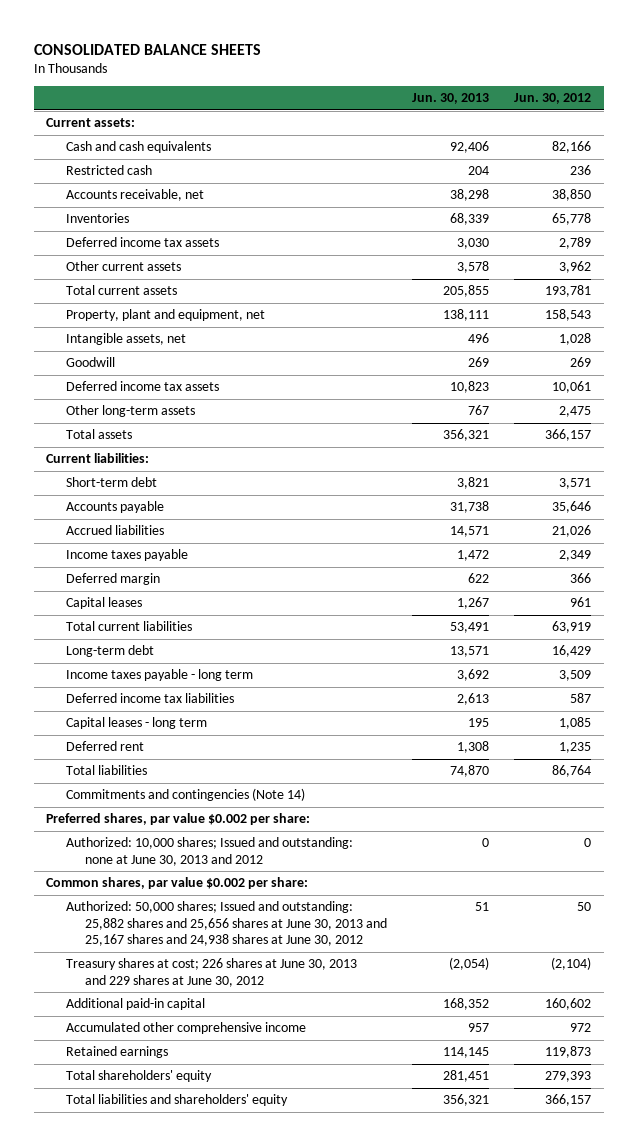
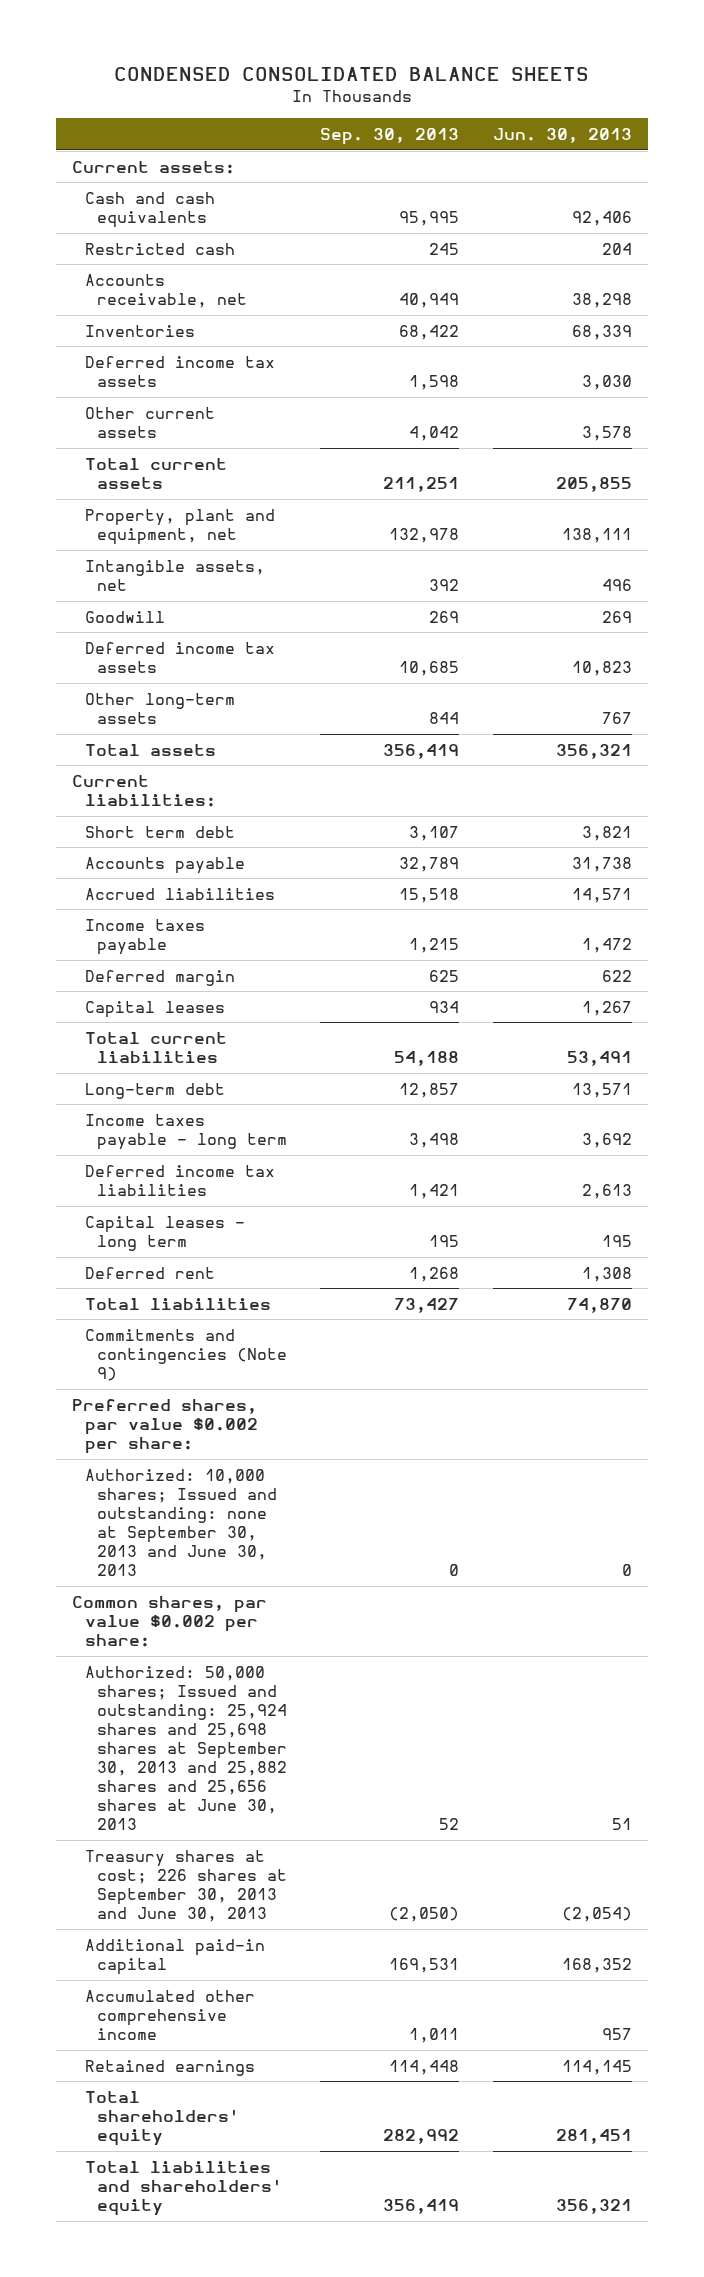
- CONSOLIDATED BALANCE SHEETS
+ CONDENSED CONSOLIDATED BALANCE SHEETS
- | Jun. 30, 2013 | Jun. 30, 2012
+ | Sep. 30, 2013 | Jun. 30, 2013
- Short-term debt | 3,821 | 3,571
+ Short term debt | 3,107 | 3,821
- Commitments and contingencies (Note 14)
+ Commitments and contingencies (Note 9)
- Authorized: 10,000 shares; Issued and outstanding: none at June 30, 2013 and 2012 | 0 | 0
+ Authorized: 10,000 shares; Issued and outstanding: none at September 30, 2013 and June 30, 2013 | 0 | 0
- Authorized: 50,000 shares; Issued and outstanding: 25,882 shares and 25,656 shares at June 30, 2013 and 25,167 shares and 24,938 shares at June 30, 2012 | 51 | 50
- Treasury shares at cost; 226 shares at June 30, 2013 and 229 shares at June 30, 2012 | (2,054) | (2,104)
+ Authorized: 50,000 shares; Issued and outstanding: 25,924 shares and 25,698 shares at September 30, 2013 and 25,882 shares and 25,656 shares at June 30, 2013 | 52 | 51
+ Treasury shares at cost; 226 shares at September 30, 2013 and June 30, 2013 | (2,050) | (2,054)

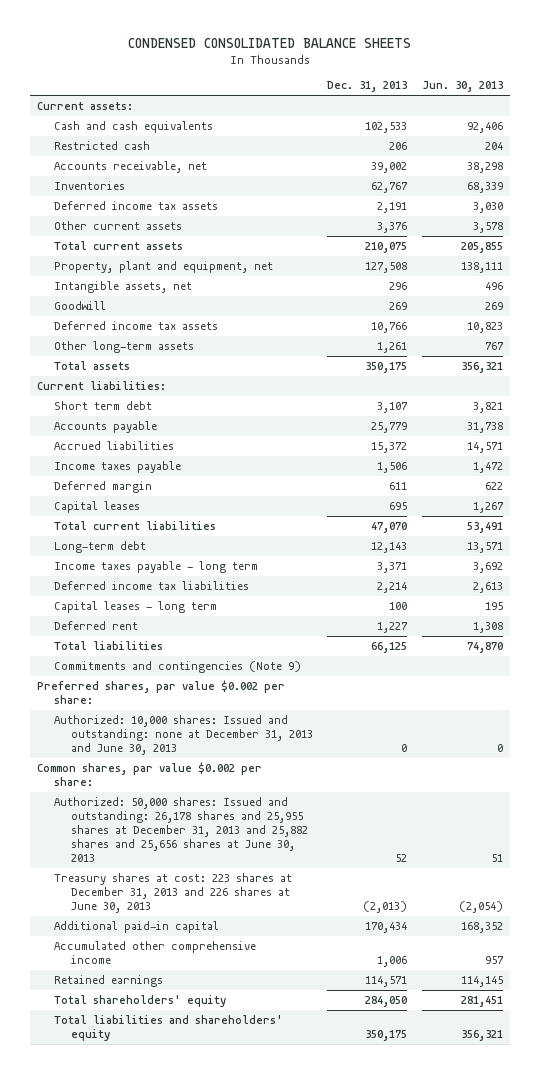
- | Sep. 30, 2013 | Jun. 30, 2013
+ | Dec. 31, 2013 | Jun. 30, 2013
- Authorized: 10,000 shares; Issued and outstanding: none at September 30, 2013 and June 30, 2013 | 0 | 0
+ Authorized: 10,000 shares: Issued and outstanding: none at December 31, 2013 and June 30, 2013 | 0 | 0
- Authorized: 50,000 shares; Issued and outstanding: 25,924 shares and 25,698 shares at September 30, 2013 and 25,882 shares and 25,656 shares at June 30, 2013 | 52 | 51
- Treasury shares at cost; 226 shares at September 30, 2013 and June 30, 2013 | (2,050) | (2,054)
+ Authorized: 50,000 shares: Issued and outstanding: 26,178 shares and 25,955 shares at December 31, 2013 and 25,882 shares and 25,656 shares at June 30, 2013 | 52 | 51
+ Treasury shares at cost: 223 shares at December 31, 2013 and 226 shares at June 30, 2013 | (2,013) | (2,054)

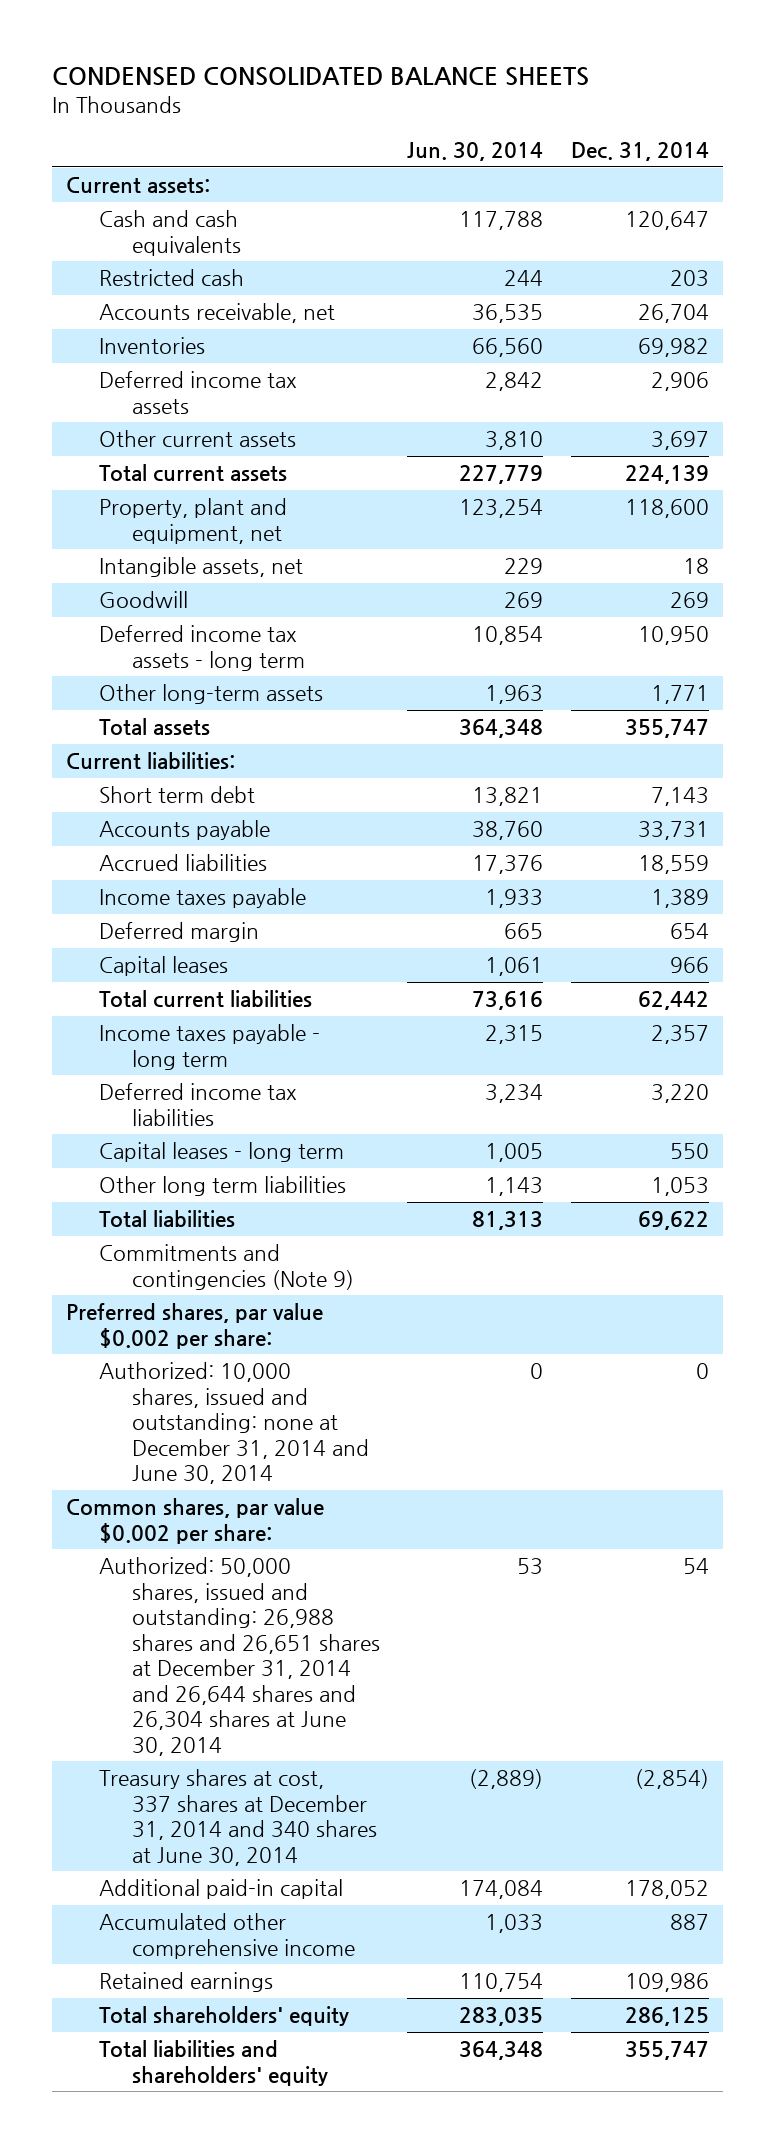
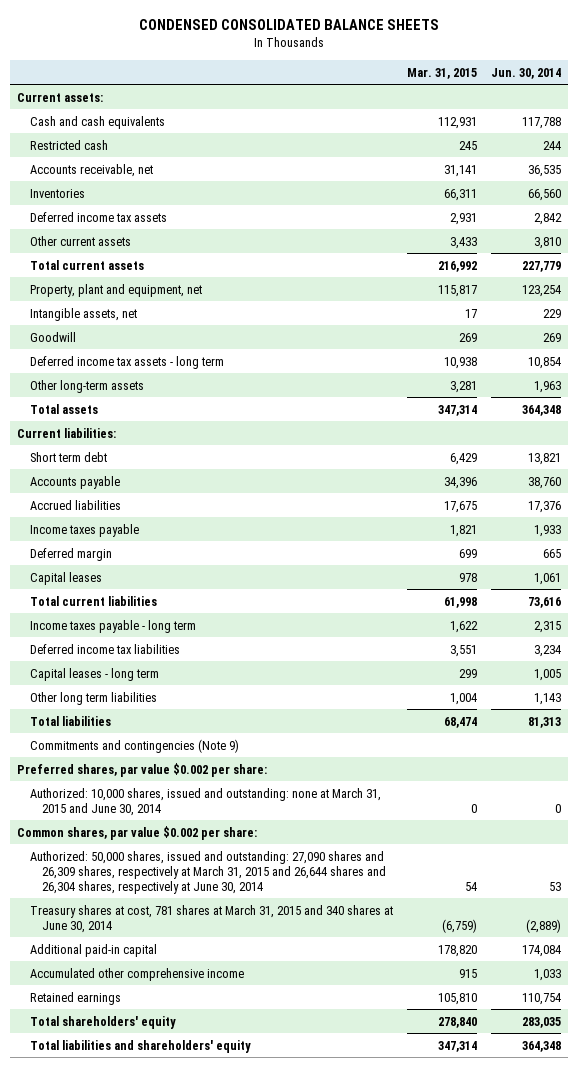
- | Jun. 30, 2014 | Dec. 31, 2014
+ | Mar. 31, 2015 | Jun. 30, 2014
- Authorized: 10,000 shares, issued and outstanding: none at December 31, 2014 and June 30, 2014 | 0 | 0
+ Authorized: 10,000 shares, issued and outstanding: none at March 31, 2015 and June 30, 2014 | 0 | 0
- Authorized: 50,000 shares, issued and outstanding: 26,988 shares and 26,651 shares at December 31, 2014 and 26,644 shares and 26,304 shares at June 30, 2014 | 53 | 54
- Treasury shares at cost, 337 shares at December 31, 2014 and 340 shares at June 30, 2014 | (2,889) | (2,854)
+ Authorized: 50,000 shares, issued and outstanding: 27,090 shares and 26,309 shares, respectively at March 31, 2015 and 26,644 shares and 26,304 shares, respectively at June 30, 2014 | 54 | 53
+ Treasury shares at cost, 781 shares at March 31, 2015 and 340 shares at June 30, 2014 | (6,759) | (2,889)

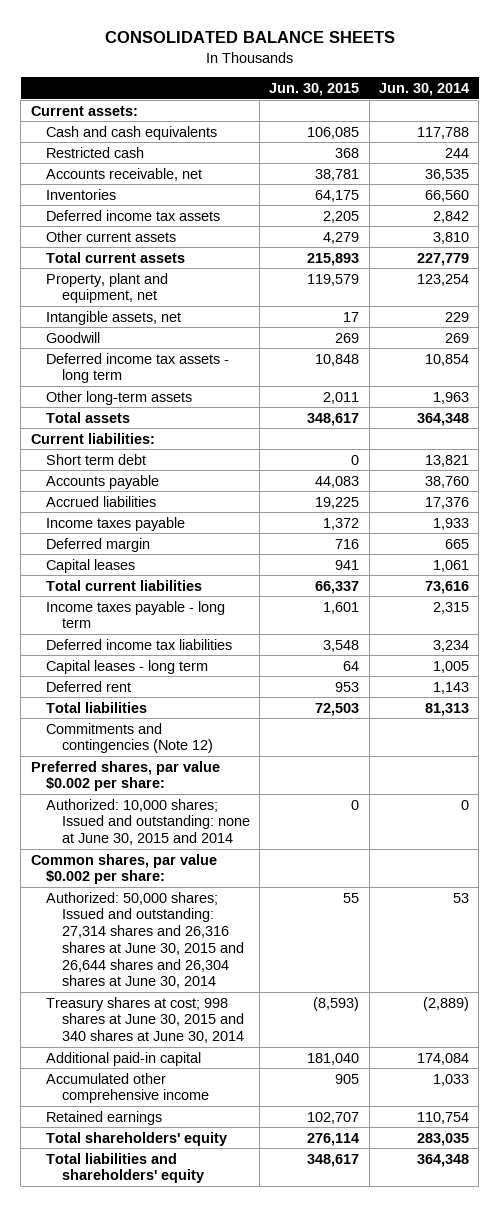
- CONDENSED CONSOLIDATED BALANCE SHEETS
+ CONSOLIDATED BALANCE SHEETS
- | Mar. 31, 2015 | Jun. 30, 2014
+ | Jun. 30, 2015 | Jun. 30, 2014
- Other long term liabilities | 1,004 | 1,143
+ Deferred rent | 953 | 1,143
- Commitments and contingencies (Note 9)
+ Commitments and contingencies (Note 12)
- Authorized: 10,000 shares, issued and outstanding: none at March 31, 2015 and June 30, 2014 | 0 | 0
+ Authorized: 10,000 shares; Issued and outstanding: none at June 30, 2015 and 2014 | 0 | 0
- Authorized: 50,000 shares, issued and outstanding: 27,090 shares and 26,309 shares, respectively at March 31, 2015 and 26,644 shares and 26,304 shares, respectively at June 30, 2014 | 54 | 53
- Treasury shares at cost, 781 shares at March 31, 2015 and 340 shares at June 30, 2014 | (6,759) | (2,889)
+ Authorized: 50,000 shares; Issued and outstanding: 27,314 shares and 26,316 shares at June 30, 2015 and 26,644 shares and 26,304 shares at June 30, 2014 | 55 | 53
+ Treasury shares at cost; 998 shares at June 30, 2015 and 340 shares at June 30, 2014 | (8,593) | (2,889)

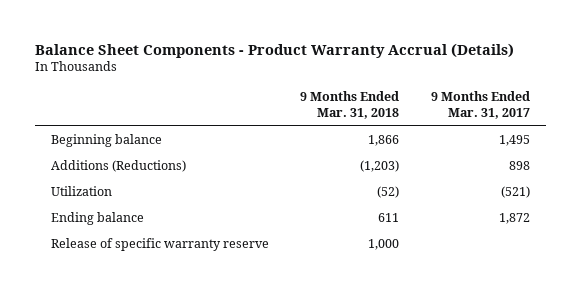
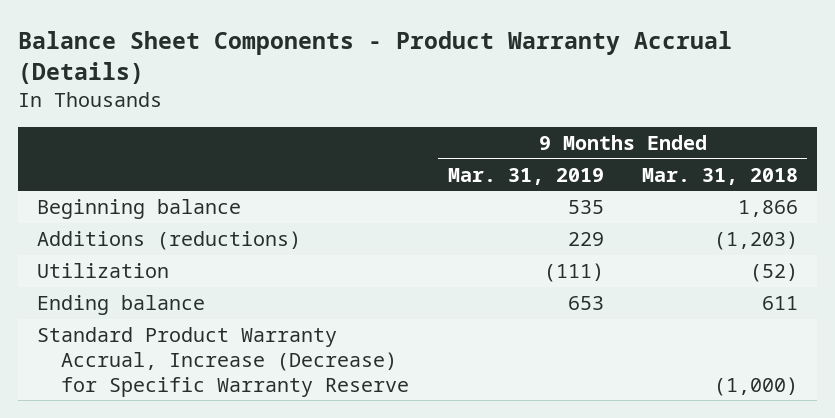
- | 9 Months Ended Mar. 31, 2018 | 9 Months Ended Mar. 31, 2017
+ | 9 Months Ended Mar. 31, 2019 | 9 Months Ended Mar. 31, 2018
- Additions (Reductions) | (1,203) | 898
+ Additions (reductions) | 229 | (1,203)
- Release of specific warranty reserve | 1,000 |
+ Standard Product Warranty Accrual, Increase (Decrease) for Specific Warranty Reserve | | (1,000)

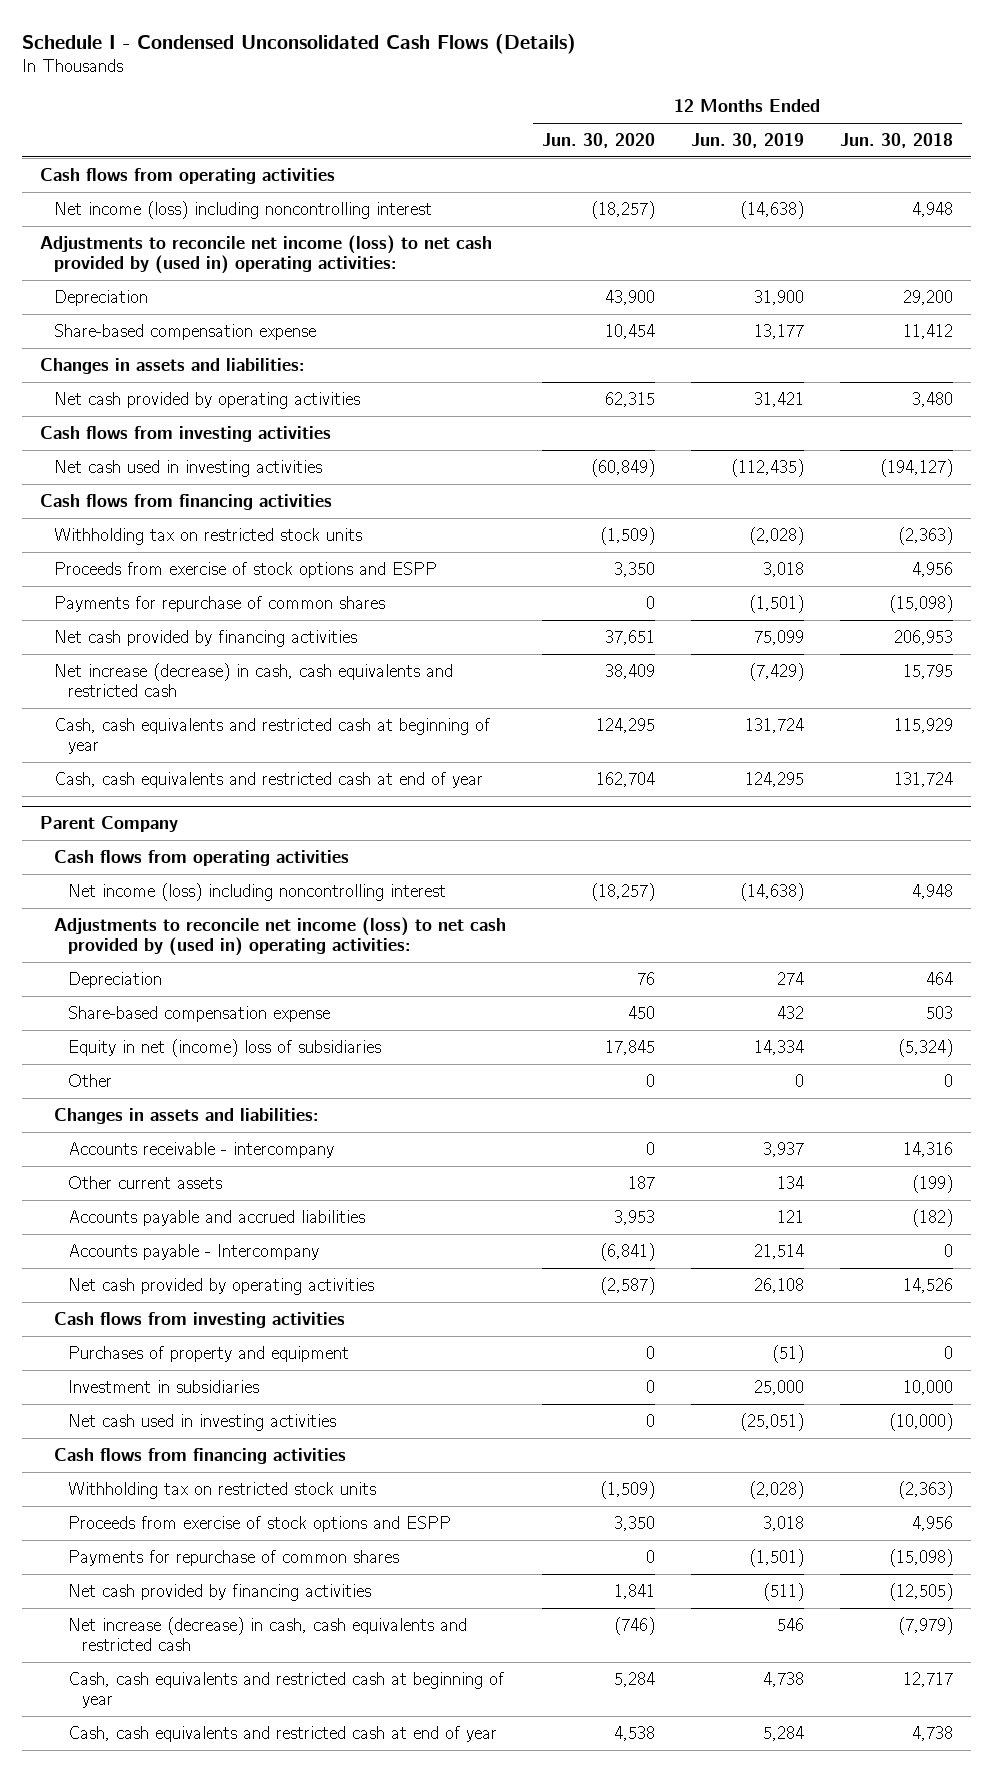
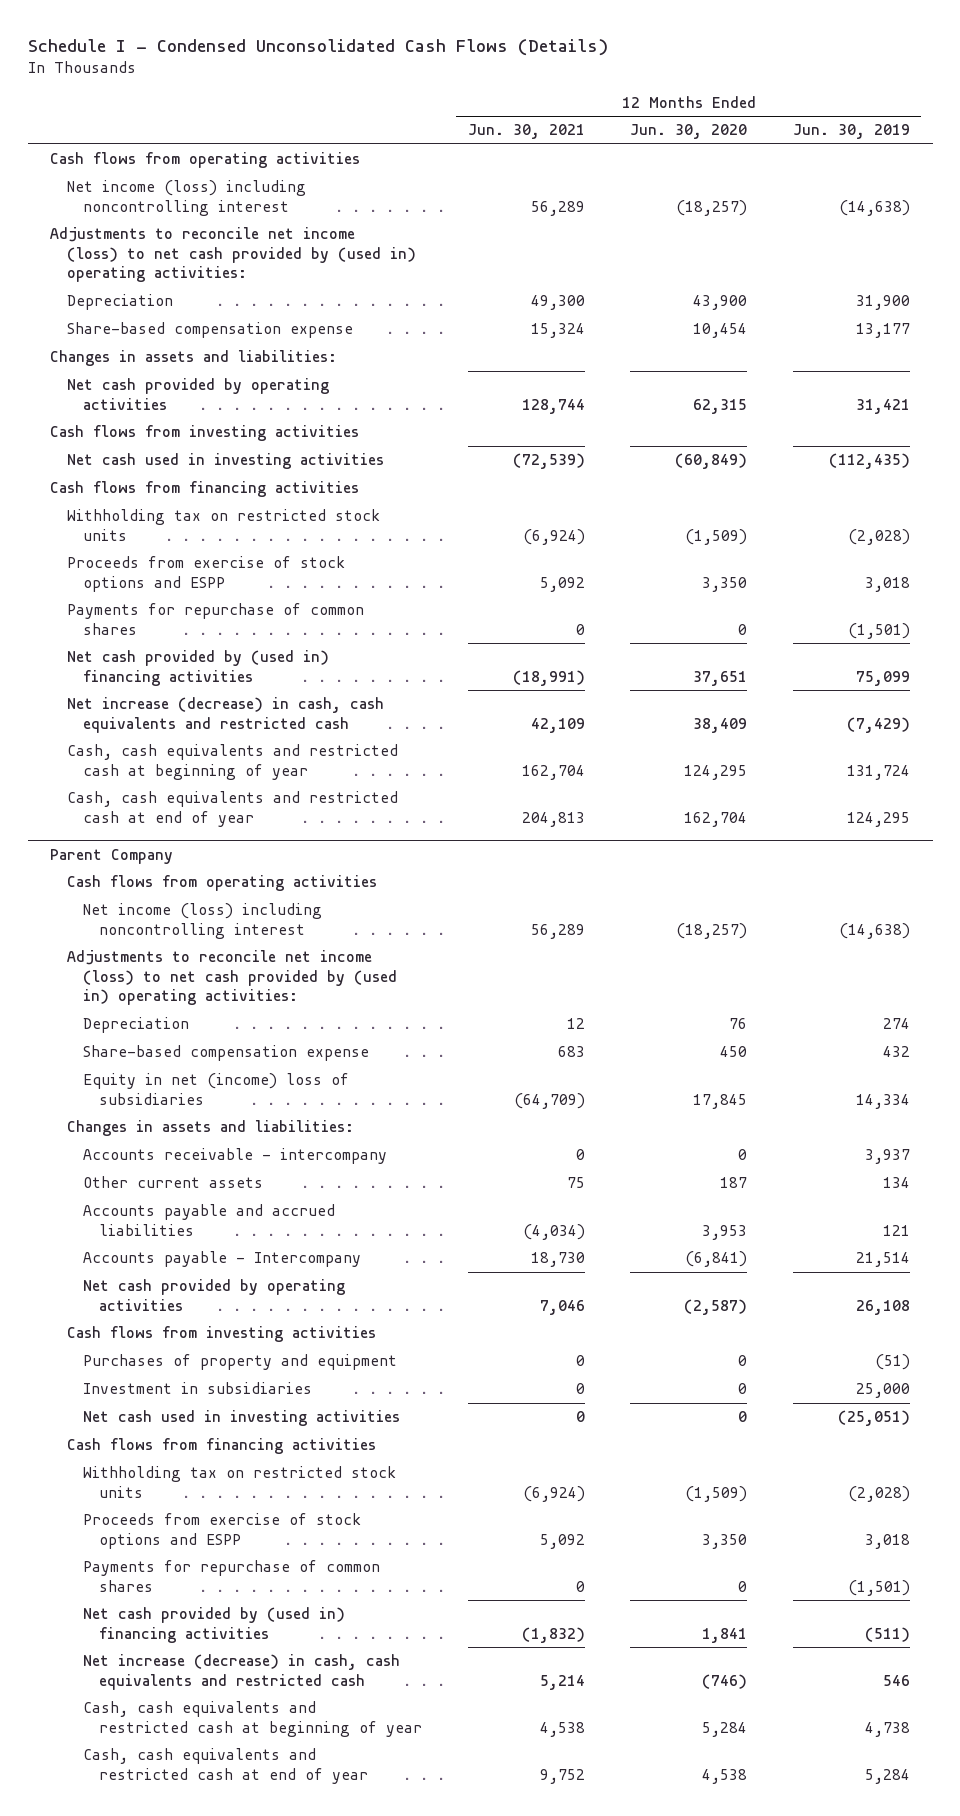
- | 12 Months Ended Jun. 30, 2020 | 12 Months Ended Jun. 30, 2019 | 12 Months Ended Jun. 30, 2018
+ | 12 Months Ended Jun. 30, 2021 | 12 Months Ended Jun. 30, 2020 | 12 Months Ended Jun. 30, 2019
- Net cash provided by financing activities | 37,651 | 75,099 | 206,953
+ Net cash provided by (used in) financing activities | (18,991) | 37,651 | 75,099
@ Parent Company
- Other | 0 | 0 | 0
- Net cash provided by financing activities | 1,841 | (511) | (12,505)
+ Net cash provided by (used in) financing activities | (1,832) | 1,841 | (511)

